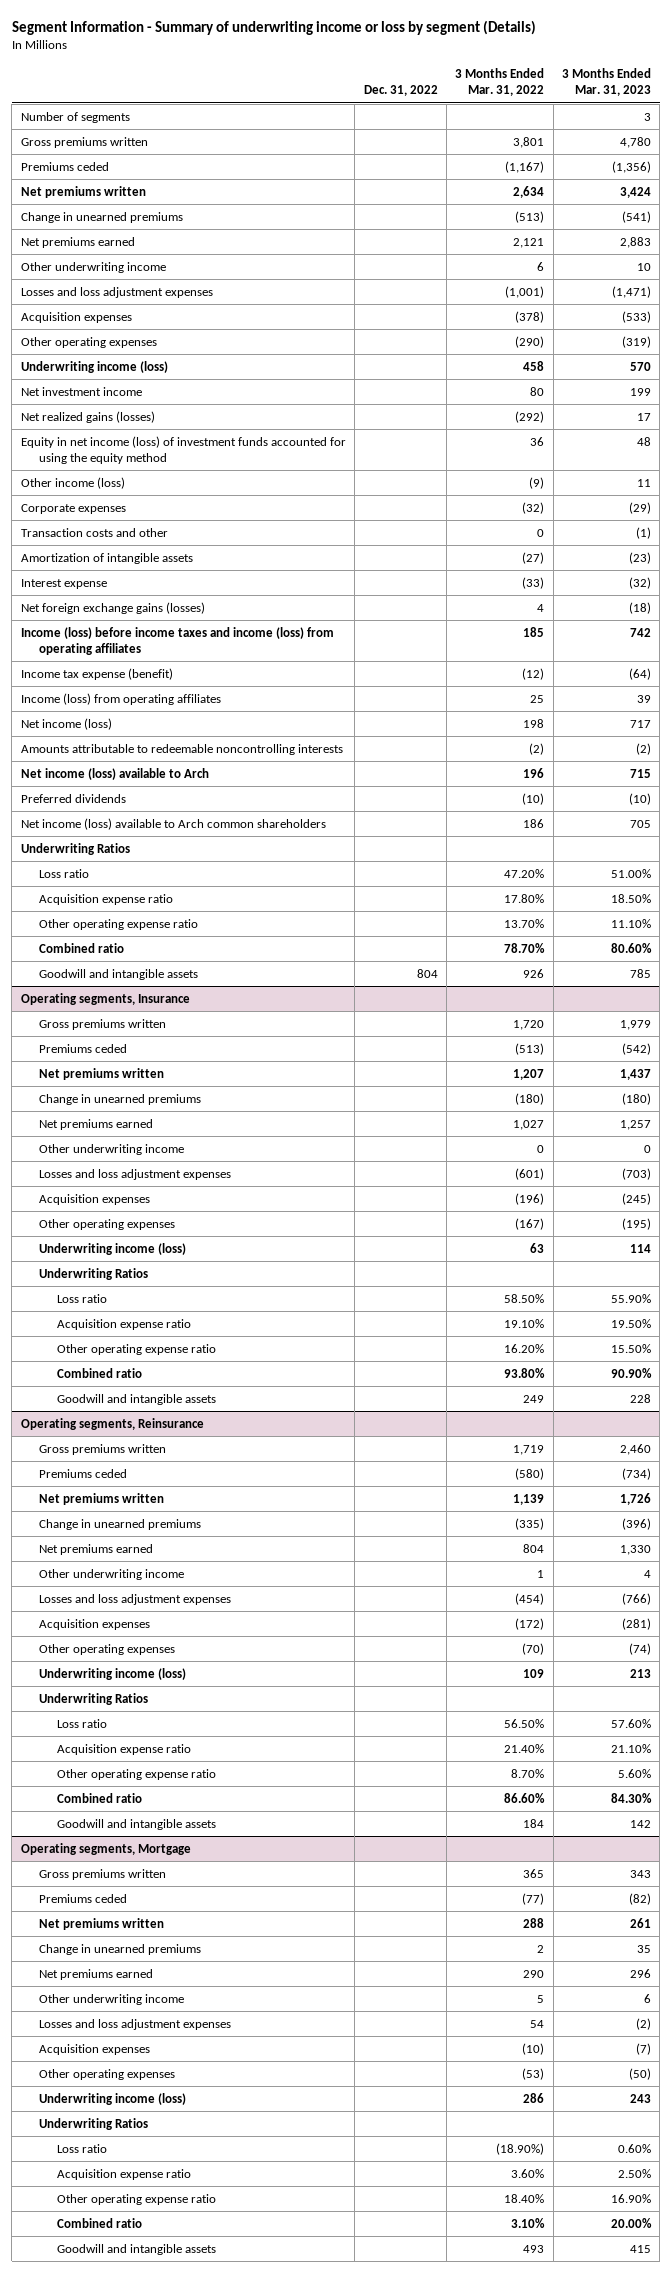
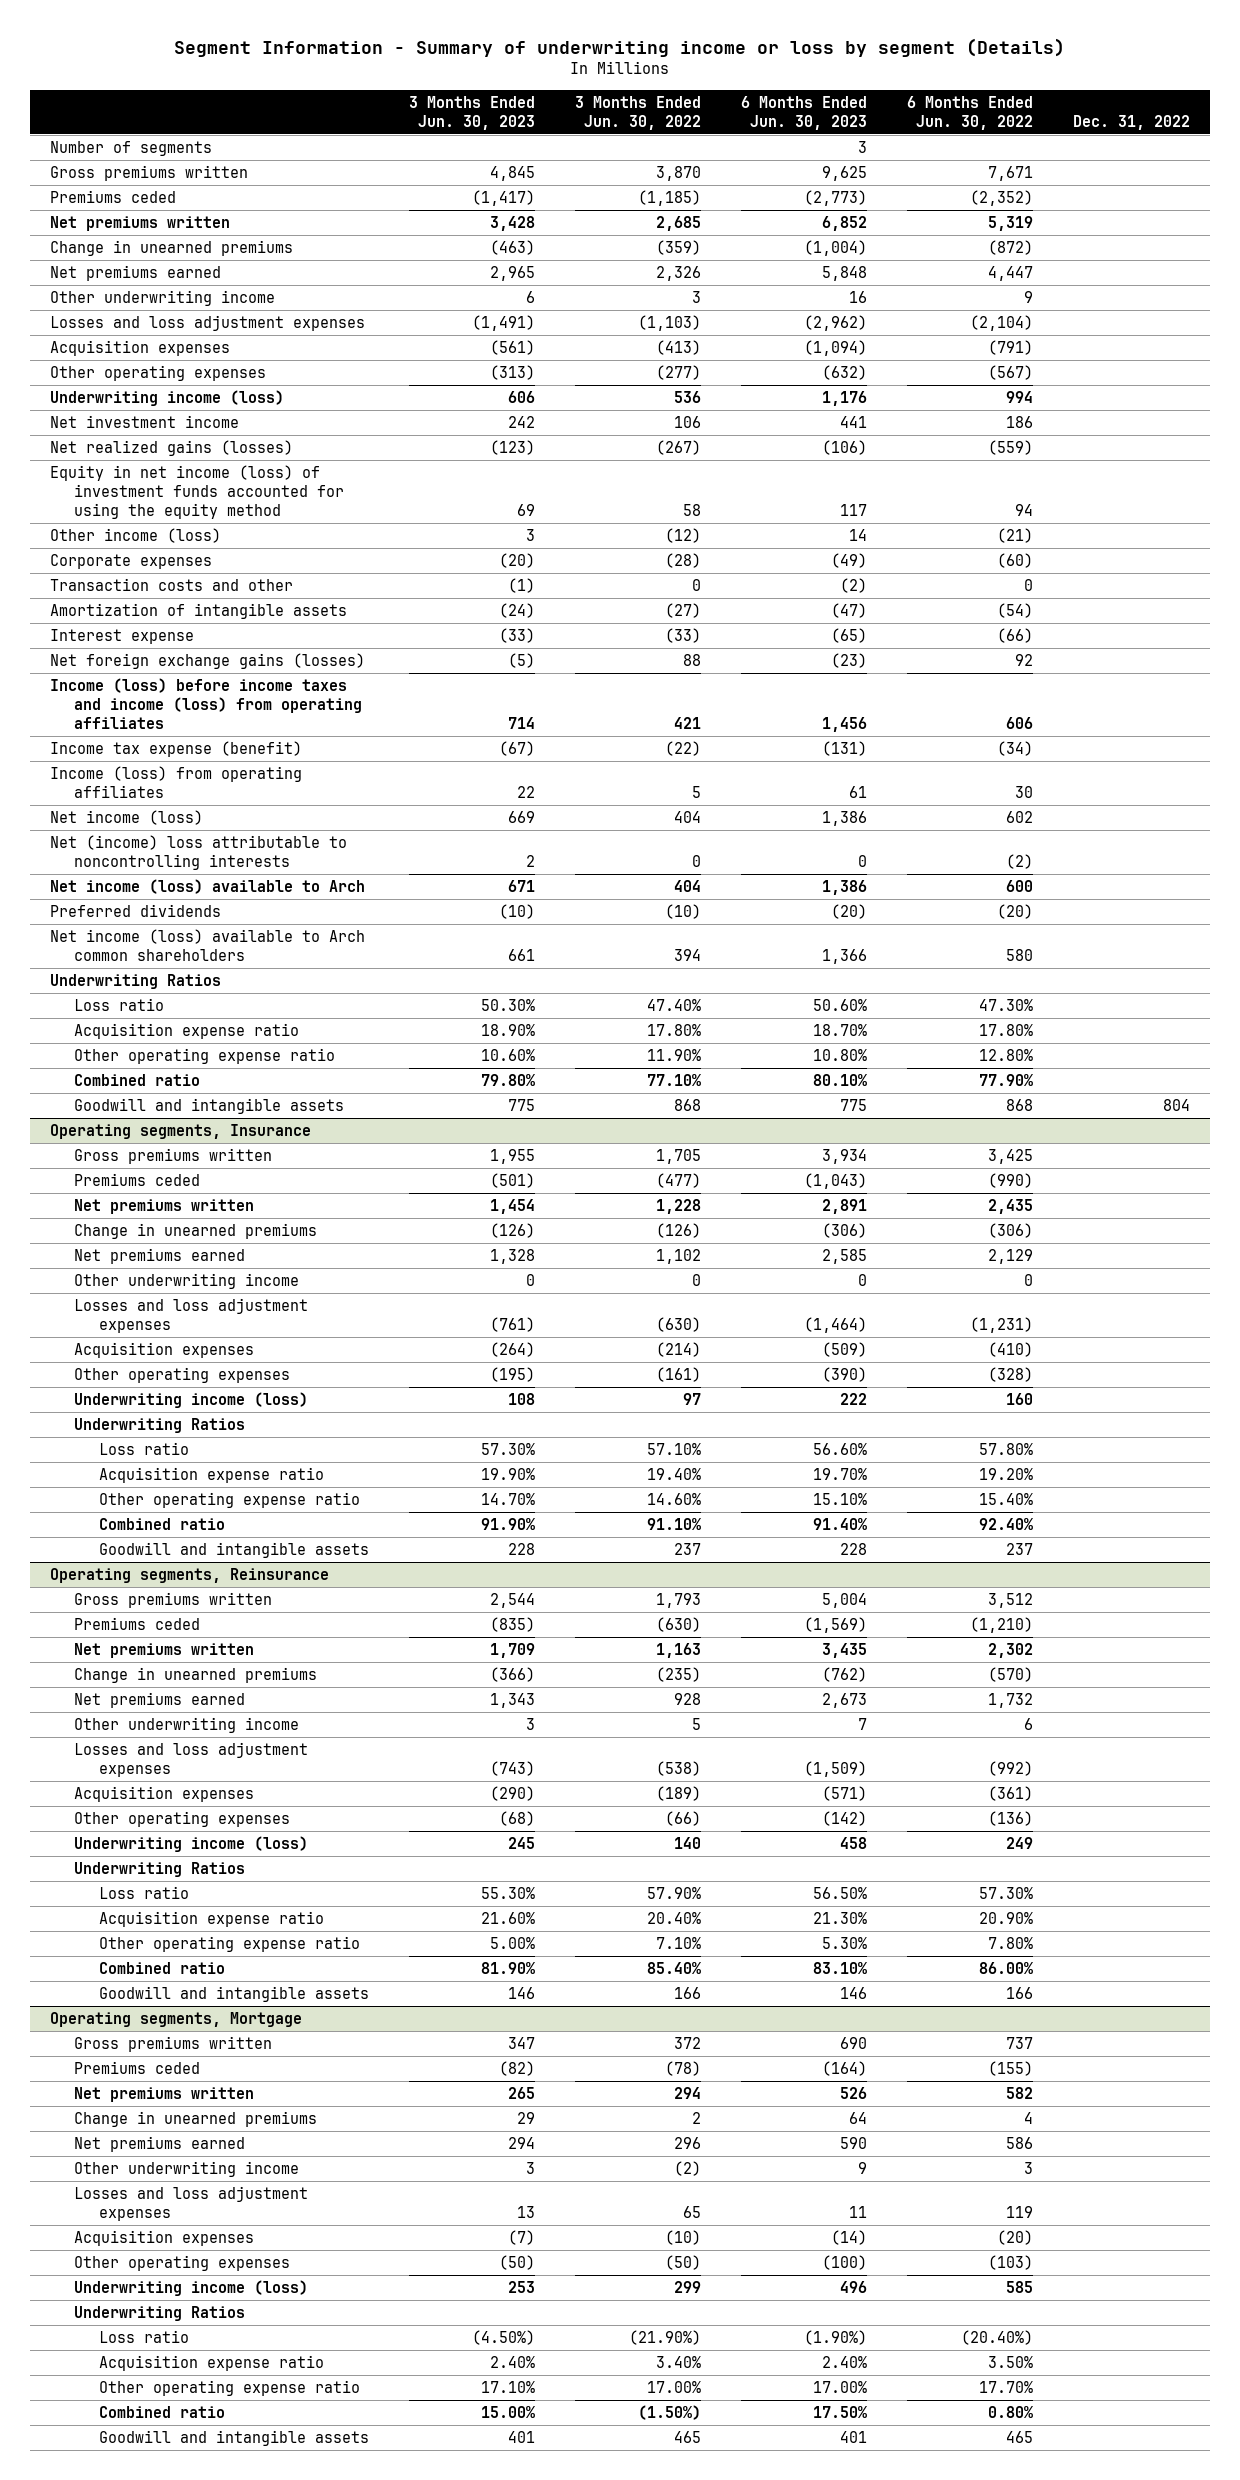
- | Dec. 31, 2022 | 3 Months Ended Mar. 31, 2022 | 3 Months Ended Mar. 31, 2023
+ | 3 Months Ended Jun. 30, 2023 | 3 Months Ended Jun. 30, 2022 | 6 Months Ended Jun. 30, 2023 | 6 Months Ended Jun. 30, 2022 | Dec. 31, 2022
- Amounts attributable to redeemable noncontrolling interests | | (2) | (2)
+ Net (income) loss attributable to noncontrolling interests | 2 | 0 | 0 | (2) |

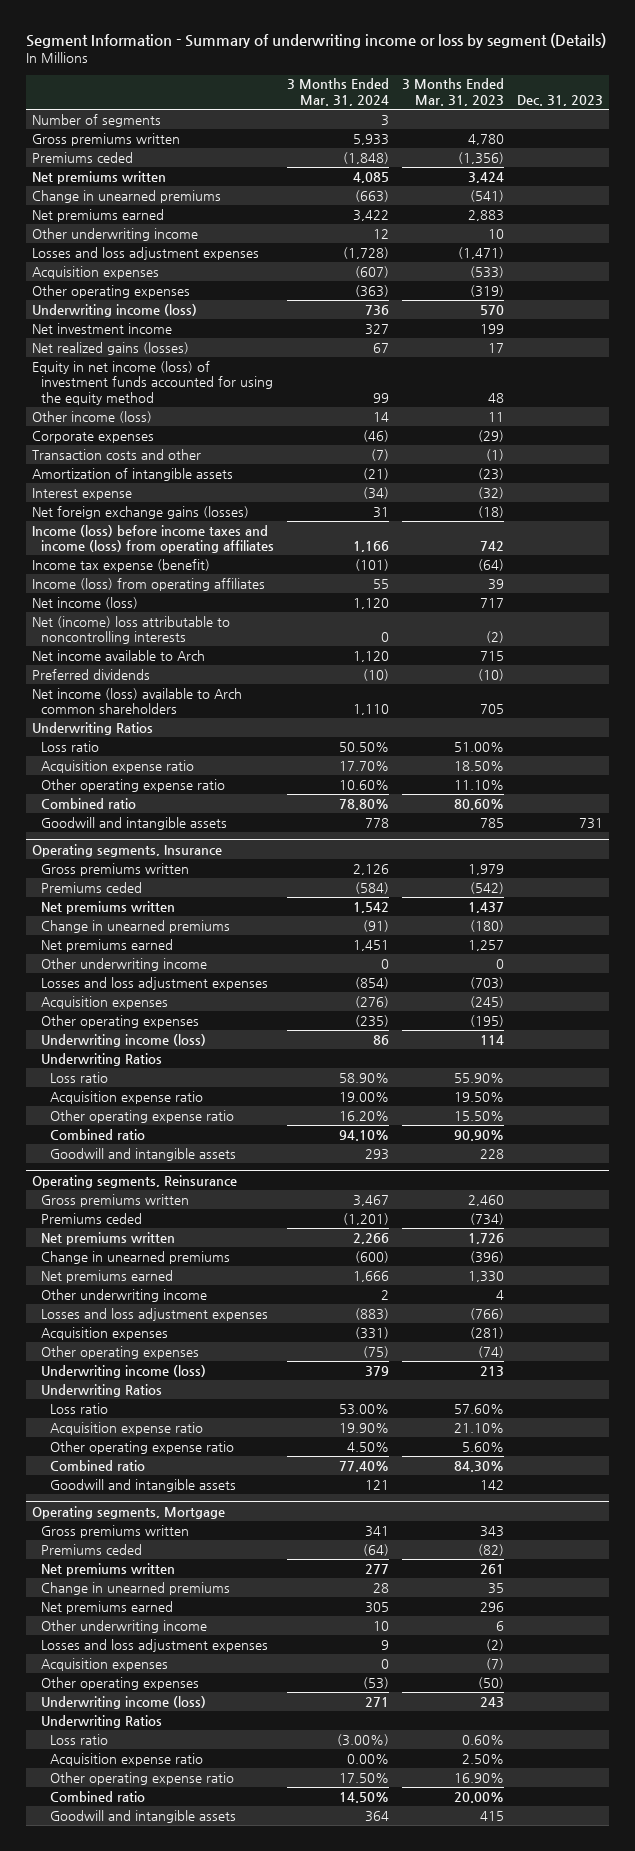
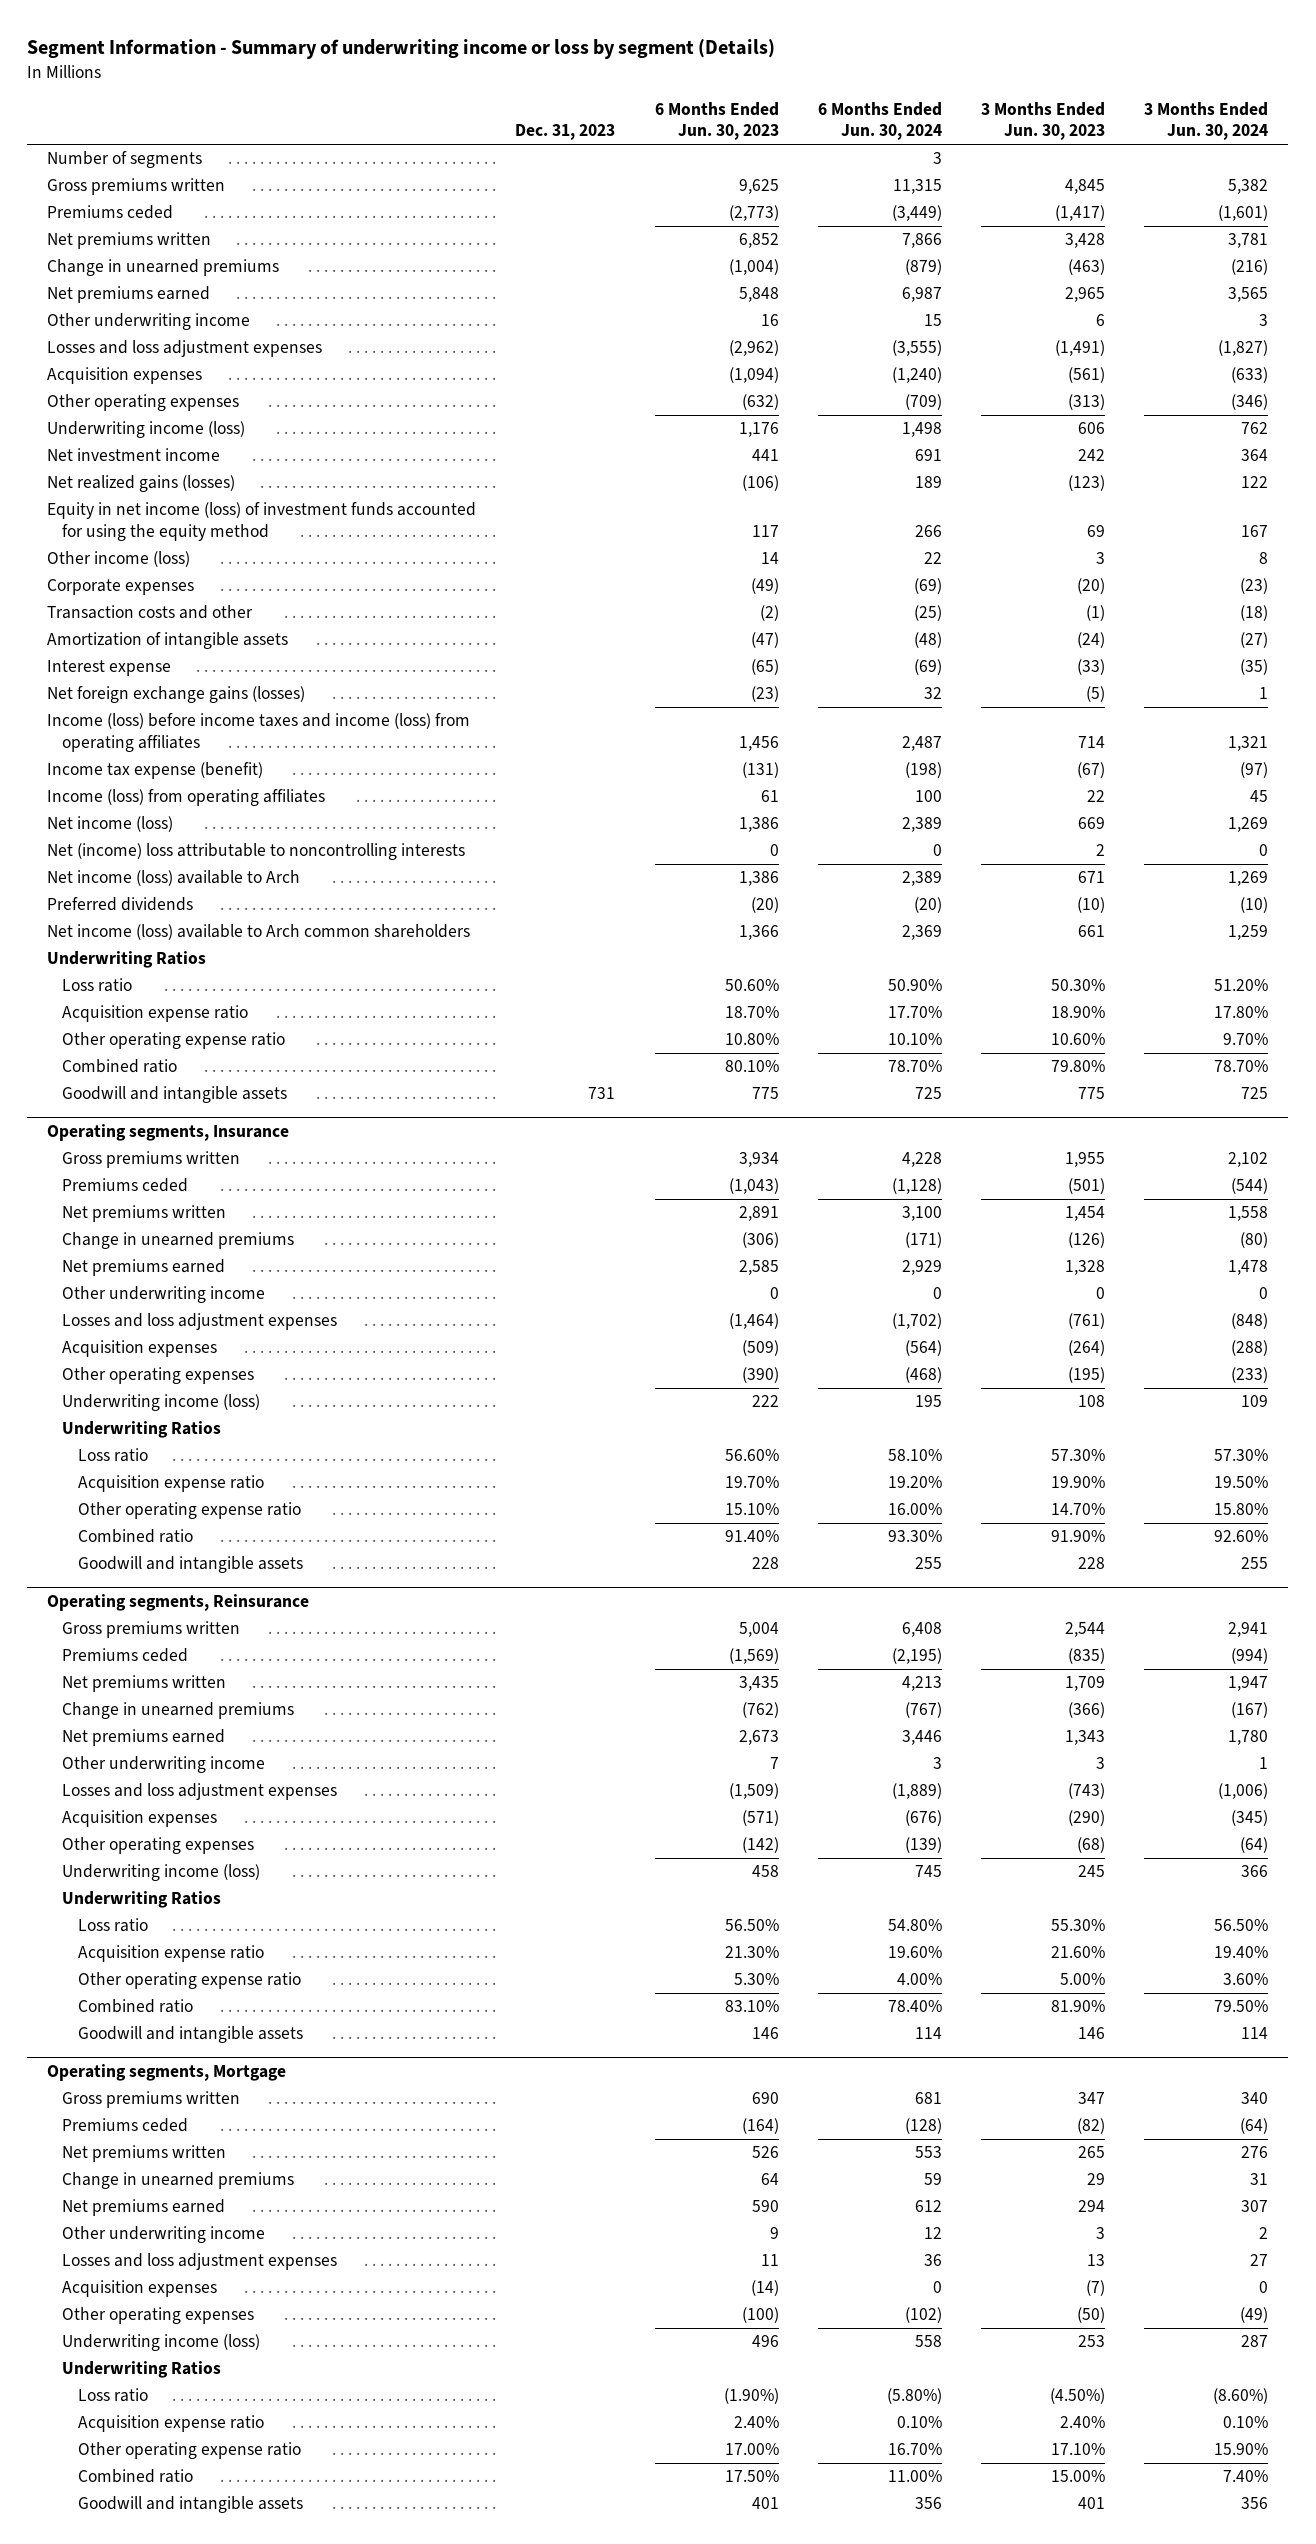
- | 3 Months Ended Mar. 31, 2024 | 3 Months Ended Mar. 31, 2023 | Dec. 31, 2023
+ | Dec. 31, 2023 | 6 Months Ended Jun. 30, 2023 | 6 Months Ended Jun. 30, 2024 | 3 Months Ended Jun. 30, 2023 | 3 Months Ended Jun. 30, 2024
- Net income available to Arch | 1,120 | 715 |
+ Net income (loss) available to Arch | | 1,386 | 2,389 | 671 | 1,269

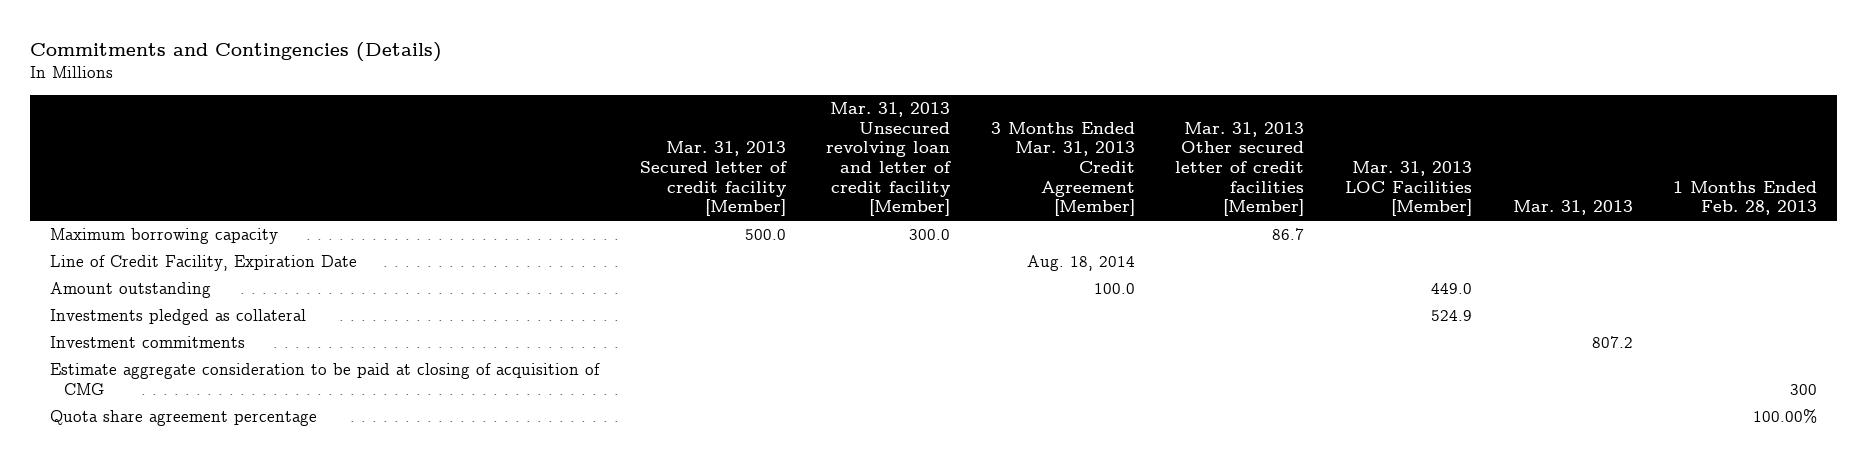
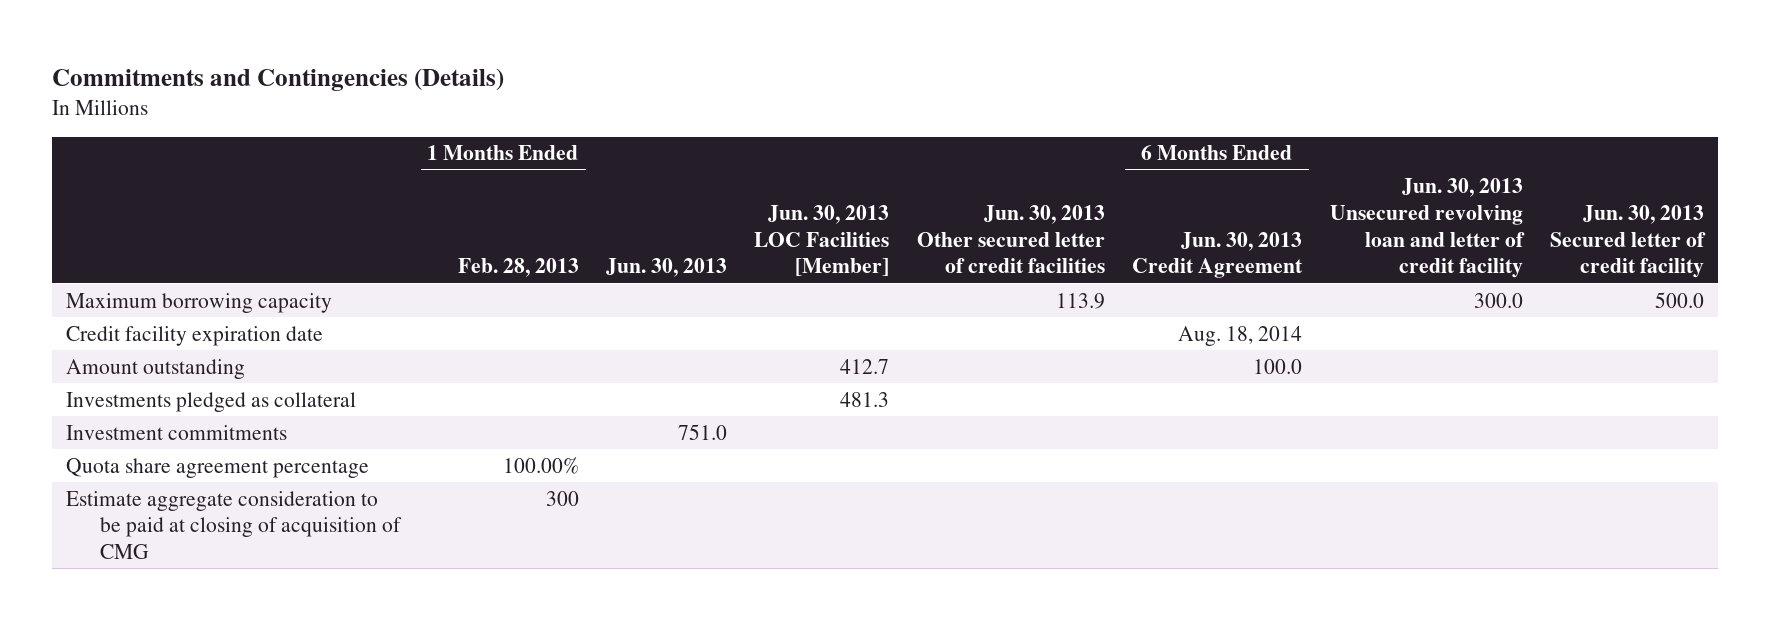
- | Mar. 31, 2013 Secured letter of credit facility [Member] | Mar. 31, 2013 Unsecured revolving loan and letter of credit facility [Member] | 3 Months Ended Mar. 31, 2013 Credit Agreement [Member] | Mar. 31, 2013 Other secured letter of credit facilities [Member] | Mar. 31, 2013 LOC Facilities [Member] | Mar. 31, 2013 | 1 Months Ended Feb. 28, 2013
+ | 1 Months Ended Feb. 28, 2013 | Jun. 30, 2013 | Jun. 30, 2013 LOC Facilities [Member] | Jun. 30, 2013 Other secured letter of credit facilities | 6 Months Ended Jun. 30, 2013 Credit Agreement | Jun. 30, 2013 Unsecured revolving loan and letter of credit facility | Jun. 30, 2013 Secured letter of credit facility
- Line of Credit Facility, Expiration Date | | | Aug. 18, 2014 | | | |
+ Credit facility expiration date | | | | | Aug. 18, 2014 | |
moved down: Estimate aggregate consideration to be paid at closing of acquisition of CMG | 300 | | | | | |

